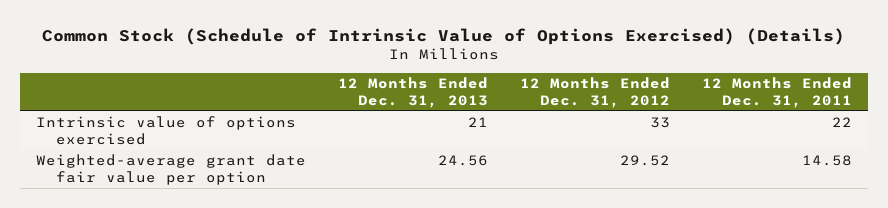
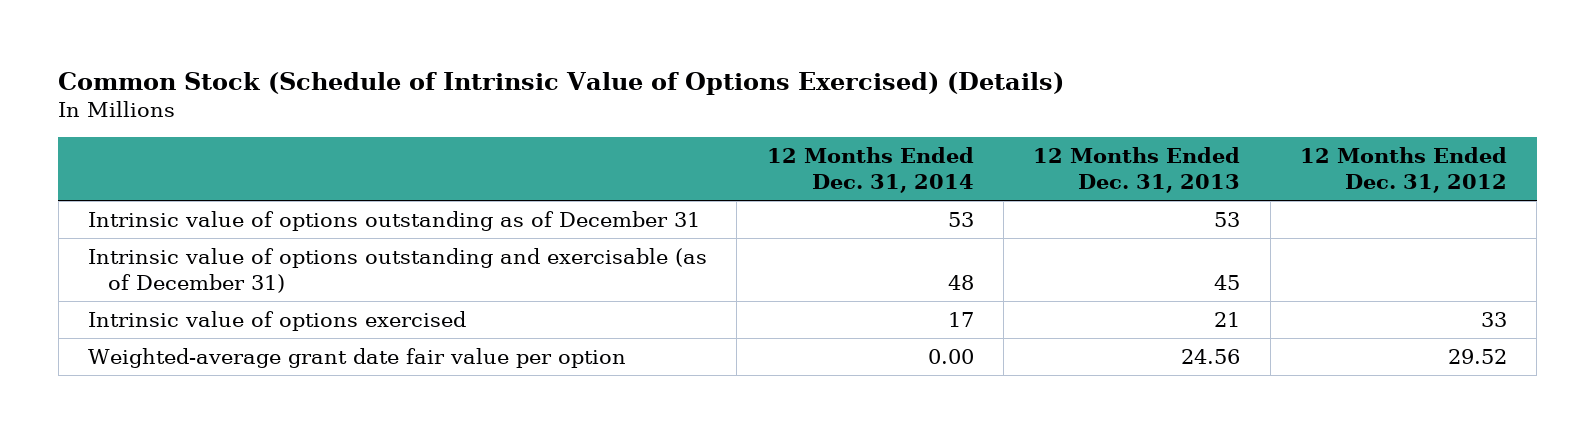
- | 12 Months Ended Dec. 31, 2013 | 12 Months Ended Dec. 31, 2012 | 12 Months Ended Dec. 31, 2011
+ | 12 Months Ended Dec. 31, 2014 | 12 Months Ended Dec. 31, 2013 | 12 Months Ended Dec. 31, 2012
+ Intrinsic value of options outstanding as of December 31 | 53 | 53 |
+ Intrinsic value of options outstanding and exercisable (as of December 31) | 48 | 45 |

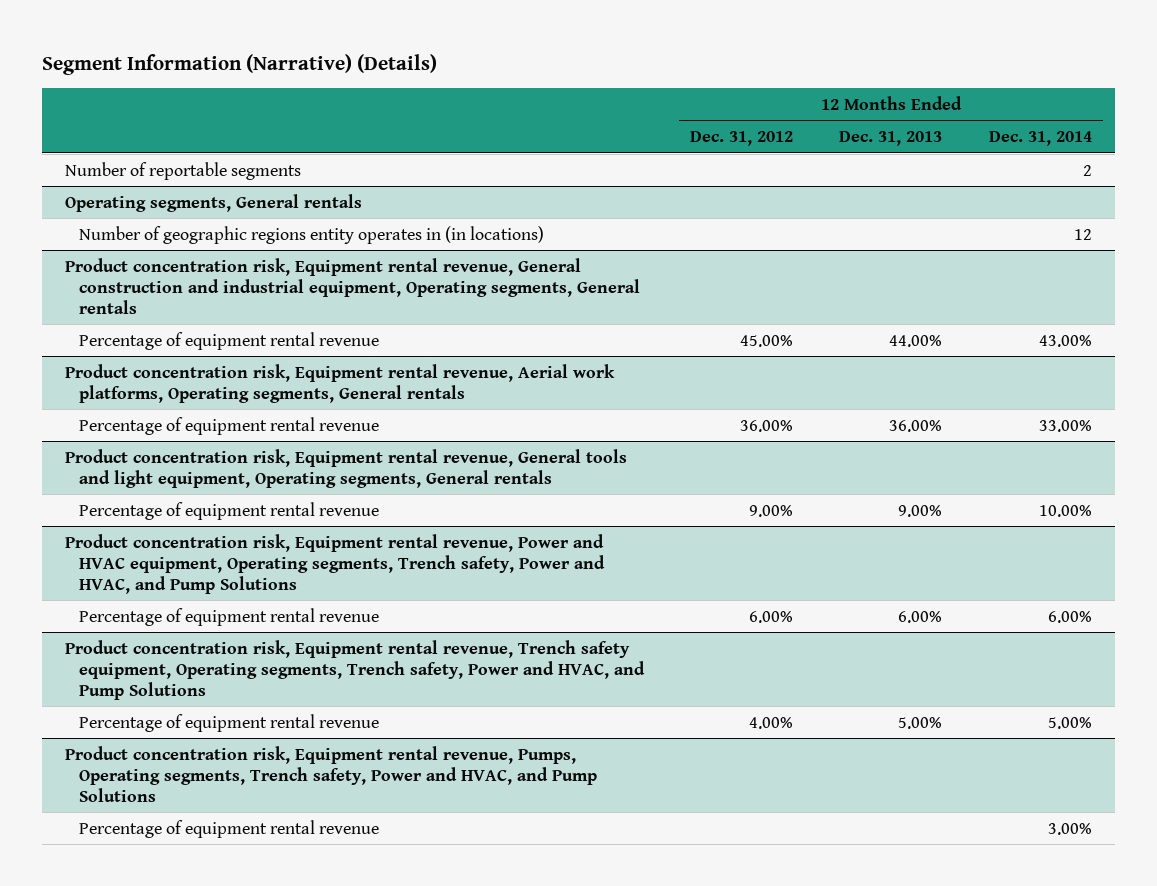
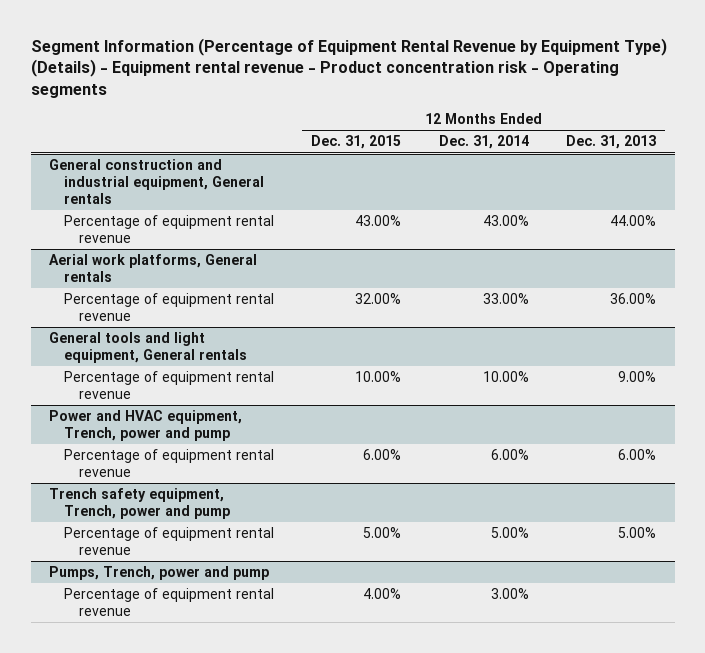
- Segment Information (Narrative) (Details)
+ Segment Information (Percentage of Equipment Rental Revenue by Equipment Type) (Details) - Equipment rental revenue - Product concentration risk - Operating segments
- | 12 Months Ended Dec. 31, 2012 | 12 Months Ended Dec. 31, 2013 | 12 Months Ended Dec. 31, 2014
+ | 12 Months Ended Dec. 31, 2015 | 12 Months Ended Dec. 31, 2014 | 12 Months Ended Dec. 31, 2013
- Number of reportable segments | | | 2
- Operating segments, General rentals
- Number of geographic regions entity operates in (in locations) | | | 12
- Product concentration risk, Equipment rental revenue, General construction and industrial equipment, Operating segments, General rentals
+ General construction and industrial equipment, General rentals
- Product concentration risk, Equipment rental revenue, Aerial work platforms, Operating segments, General rentals
+ Aerial work platforms, General rentals
- Product concentration risk, Equipment rental revenue, General tools and light equipment, Operating segments, General rentals
+ General tools and light equipment, General rentals
- Product concentration risk, Equipment rental revenue, Power and HVAC equipment, Operating segments, Trench safety, Power and HVAC, and Pump Solutions
+ Power and HVAC equipment, Trench, power and pump
- Product concentration risk, Equipment rental revenue, Trench safety equipment, Operating segments, Trench safety, Power and HVAC, and Pump Solutions
+ Trench safety equipment, Trench, power and pump
- Product concentration risk, Equipment rental revenue, Pumps, Operating segments, Trench safety, Power and HVAC, and Pump Solutions
+ Pumps, Trench, power and pump

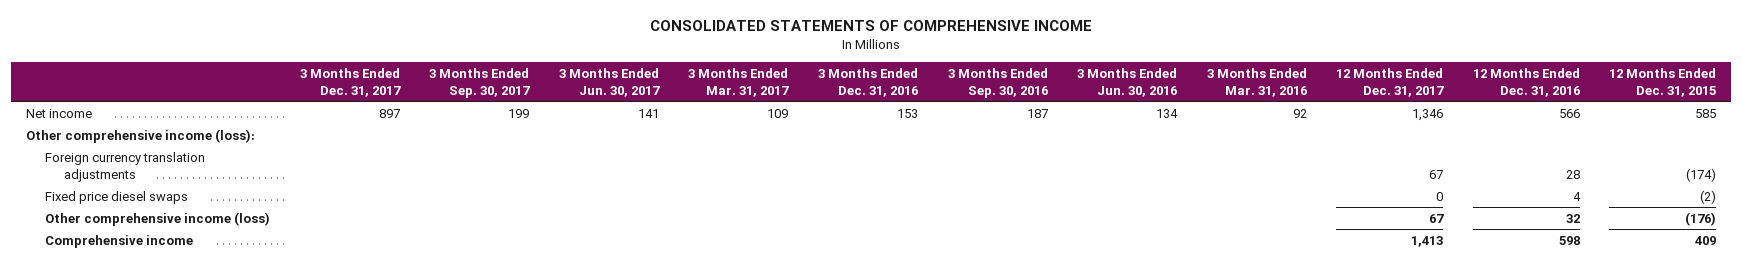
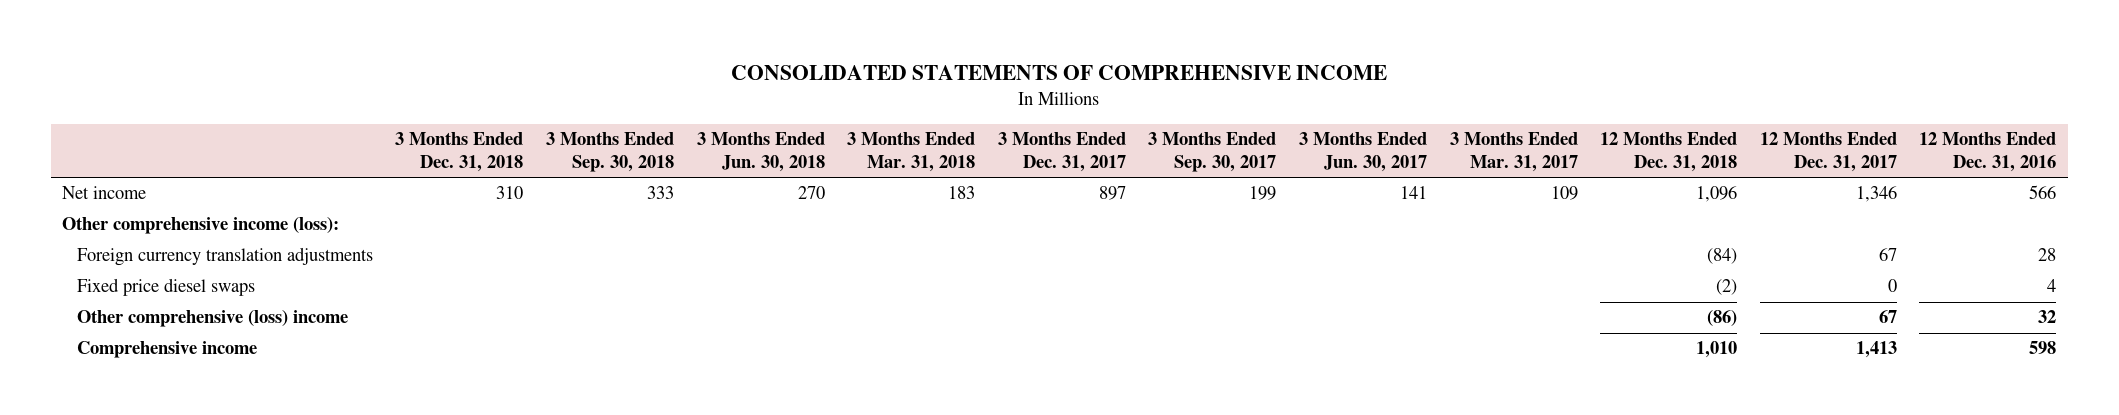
- | 3 Months Ended Dec. 31, 2017 | 3 Months Ended Sep. 30, 2017 | 3 Months Ended Jun. 30, 2017 | 3 Months Ended Mar. 31, 2017 | 3 Months Ended Dec. 31, 2016 | 3 Months Ended Sep. 30, 2016 | 3 Months Ended Jun. 30, 2016 | 3 Months Ended Mar. 31, 2016 | 12 Months Ended Dec. 31, 2017 | 12 Months Ended Dec. 31, 2016 | 12 Months Ended Dec. 31, 2015
+ | 3 Months Ended Dec. 31, 2018 | 3 Months Ended Sep. 30, 2018 | 3 Months Ended Jun. 30, 2018 | 3 Months Ended Mar. 31, 2018 | 3 Months Ended Dec. 31, 2017 | 3 Months Ended Sep. 30, 2017 | 3 Months Ended Jun. 30, 2017 | 3 Months Ended Mar. 31, 2017 | 12 Months Ended Dec. 31, 2018 | 12 Months Ended Dec. 31, 2017 | 12 Months Ended Dec. 31, 2016
- Other comprehensive income (loss) | | | | | | | | | 67 | 32 | (176)
+ Other comprehensive (loss) income | | | | | | | | | (86) | 67 | 32

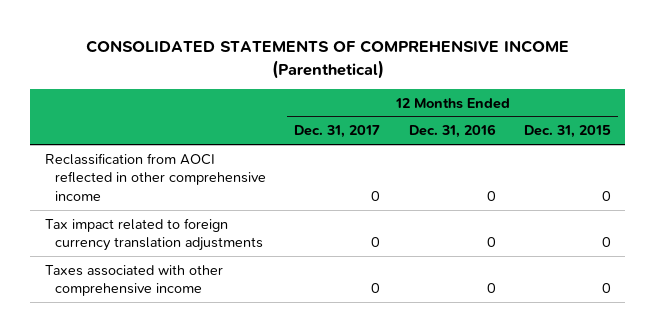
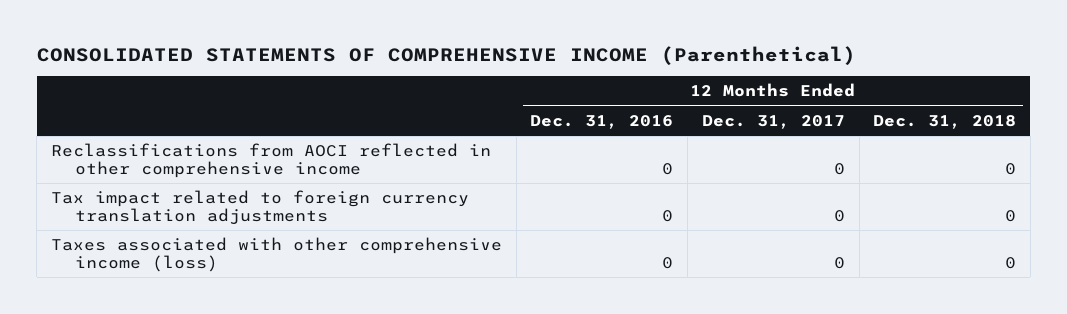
- | 12 Months Ended Dec. 31, 2017 | 12 Months Ended Dec. 31, 2016 | 12 Months Ended Dec. 31, 2015
+ | 12 Months Ended Dec. 31, 2016 | 12 Months Ended Dec. 31, 2017 | 12 Months Ended Dec. 31, 2018
- Reclassification from AOCI reflected in other comprehensive income | 0 | 0 | 0
+ Reclassifications from AOCI reflected in other comprehensive income | 0 | 0 | 0
- Taxes associated with other comprehensive income | 0 | 0 | 0
+ Taxes associated with other comprehensive income (loss) | 0 | 0 | 0

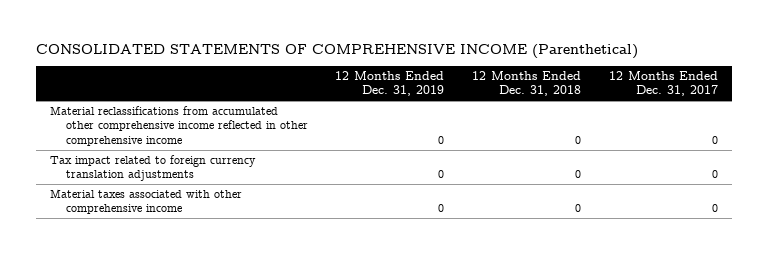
- | 12 Months Ended Dec. 31, 2016 | 12 Months Ended Dec. 31, 2017 | 12 Months Ended Dec. 31, 2018
+ | 12 Months Ended Dec. 31, 2019 | 12 Months Ended Dec. 31, 2018 | 12 Months Ended Dec. 31, 2017
- Reclassifications from AOCI reflected in other comprehensive income | 0 | 0 | 0
+ Material reclassifications from accumulated other comprehensive income reflected in other comprehensive income | 0 | 0 | 0
- Taxes associated with other comprehensive income (loss) | 0 | 0 | 0
+ Material taxes associated with other comprehensive income | 0 | 0 | 0

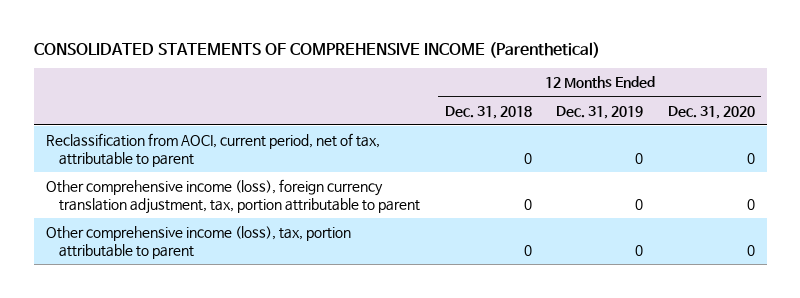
- | 12 Months Ended Dec. 31, 2019 | 12 Months Ended Dec. 31, 2018 | 12 Months Ended Dec. 31, 2017
+ | 12 Months Ended Dec. 31, 2018 | 12 Months Ended Dec. 31, 2019 | 12 Months Ended Dec. 31, 2020
- Material reclassifications from accumulated other comprehensive income reflected in other comprehensive income | 0 | 0 | 0
- Tax impact related to foreign currency translation adjustments | 0 | 0 | 0
- Material taxes associated with other comprehensive income | 0 | 0 | 0
+ Reclassification from AOCI, current period, net of tax, attributable to parent | 0 | 0 | 0
+ Other comprehensive income (loss), foreign currency translation adjustment, tax, portion attributable to parent | 0 | 0 | 0
+ Other comprehensive income (loss), tax, portion attributable to parent | 0 | 0 | 0

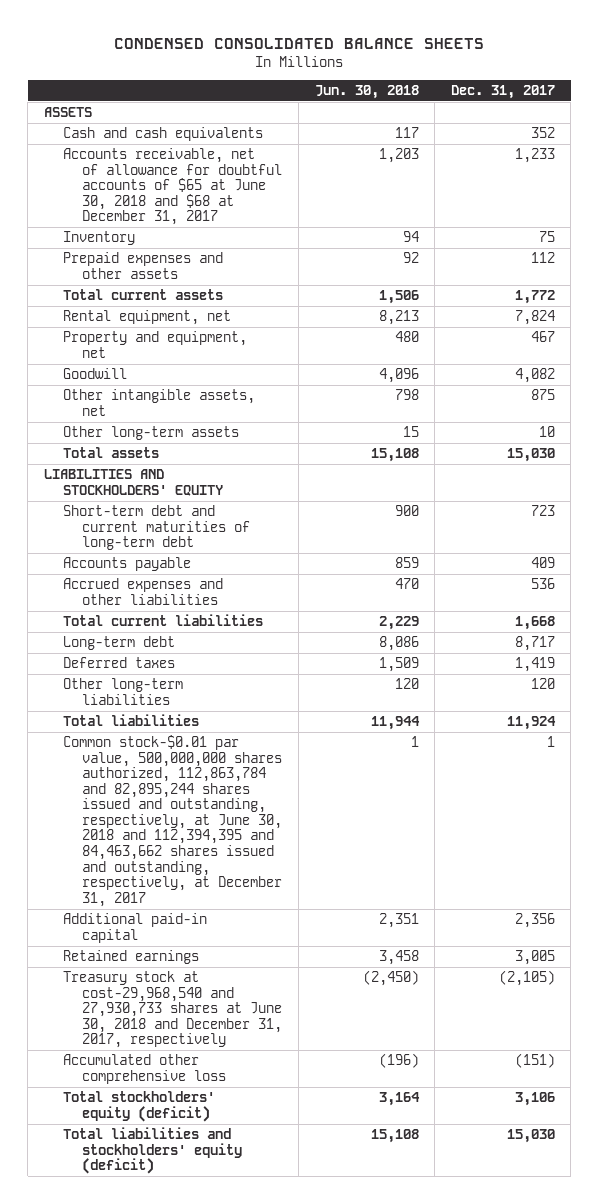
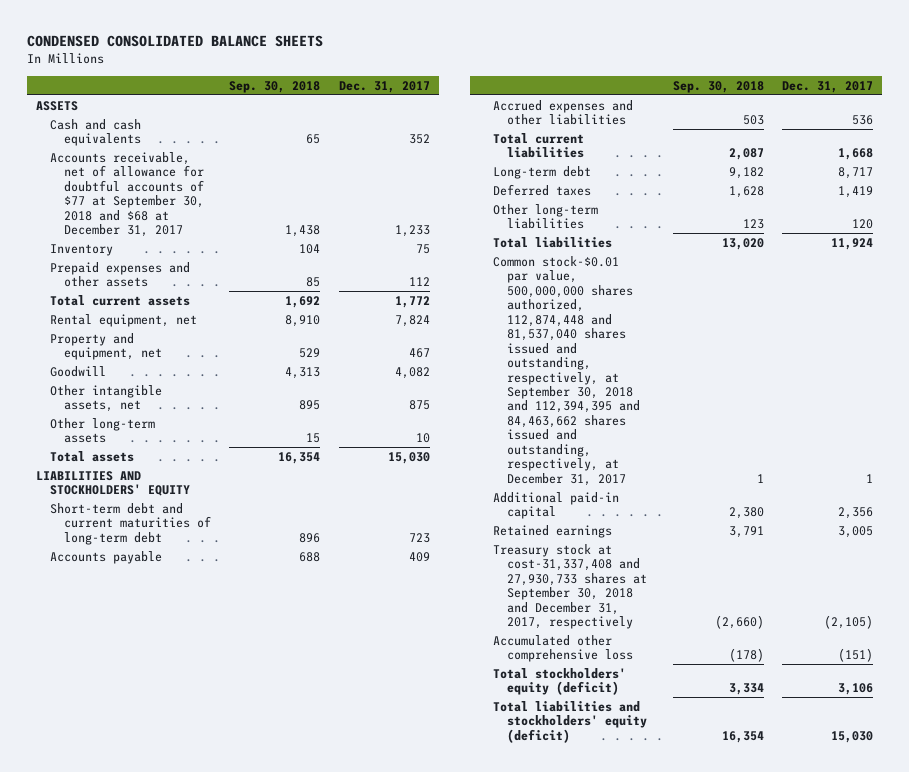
- | Jun. 30, 2018 | Dec. 31, 2017
+ | Sep. 30, 2018 | Dec. 31, 2017
- Accounts receivable, net of allowance for doubtful accounts of $65 at June 30, 2018 and $68 at December 31, 2017 | 1,203 | 1,233
+ Accounts receivable, net of allowance for doubtful accounts of $77 at September 30, 2018 and $68 at December 31, 2017 | 1,438 | 1,233
- Common stock-$0.01 par value, 500,000,000 shares authorized, 112,863,784 and 82,895,244 shares issued and outstanding, respectively, at June 30, 2018 and 112,394,395 and 84,463,662 shares issued and outstanding, respectively, at December 31, 2017 | 1 | 1
+ Common stock-$0.01 par value, 500,000,000 shares authorized, 112,874,448 and 81,537,040 shares issued and outstanding, respectively, at September 30, 2018 and 112,394,395 and 84,463,662 shares issued and outstanding, respectively, at December 31, 2017 | 1 | 1
- Treasury stock at cost-29,968,540 and 27,930,733 shares at June 30, 2018 and December 31, 2017, respectively | (2,450) | (2,105)
+ Treasury stock at cost-31,337,408 and 27,930,733 shares at September 30, 2018 and December 31, 2017, respectively | (2,660) | (2,105)

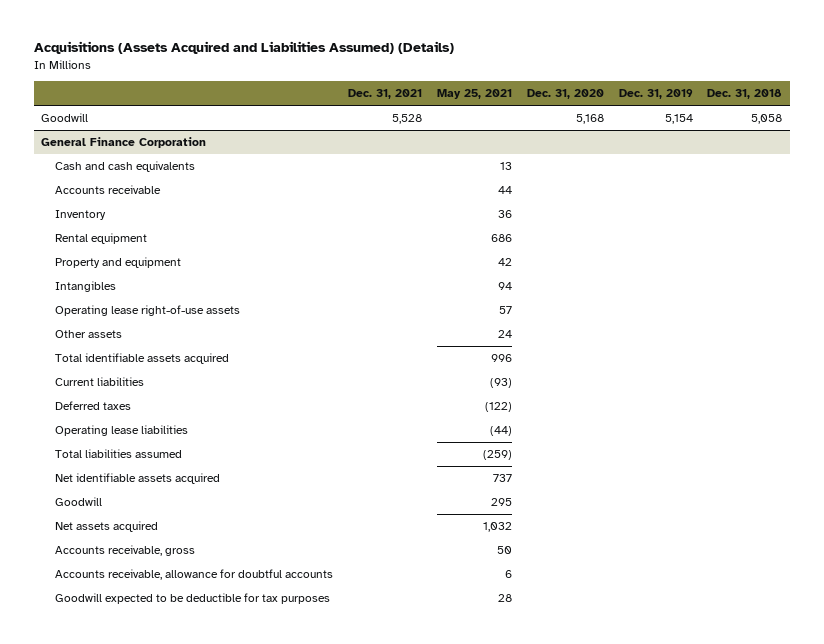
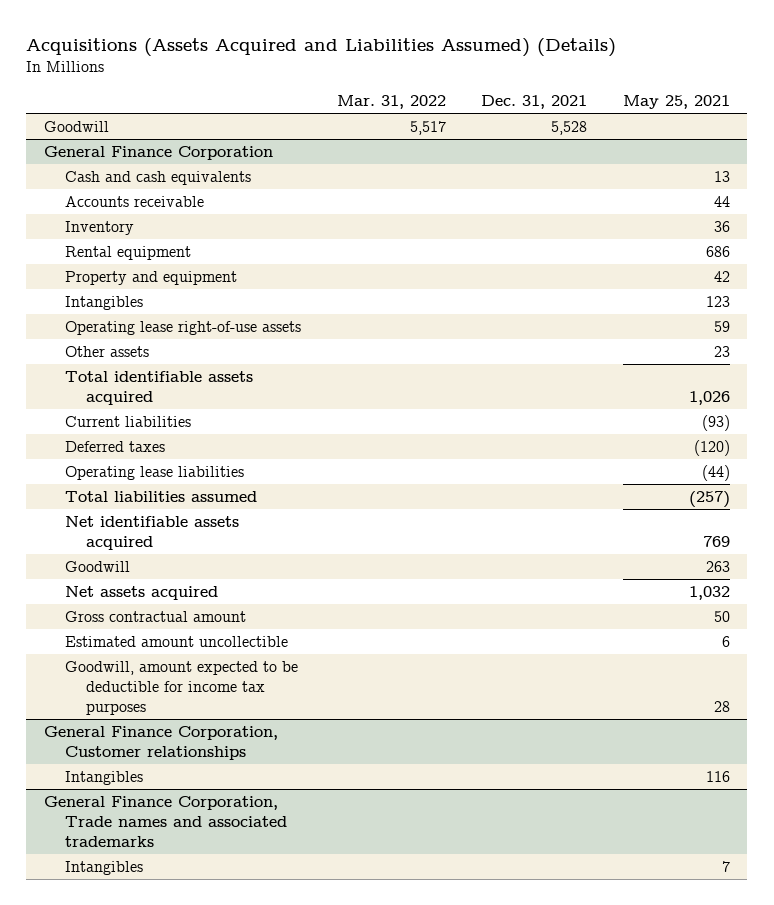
- | Dec. 31, 2021 | May 25, 2021 | Dec. 31, 2020 | Dec. 31, 2019 | Dec. 31, 2018
+ | Mar. 31, 2022 | Dec. 31, 2021 | May 25, 2021
@ General Finance Corporation
- Intangibles | | 94 | | |
- Operating lease right-of-use assets | | 57 | | |
- Other assets | | 24 | | |
- Total identifiable assets acquired | | 996 | | |
+ Intangibles | | | 123
+ Operating lease right-of-use assets | | | 59
+ Other assets | | | 23
+ Total identifiable assets acquired | | | 1,026
- Deferred taxes | | (122) | | |
+ Deferred taxes | | | (120)
- Total liabilities assumed | | (259) | | |
- Net identifiable assets acquired | | 737 | | |
- Goodwill | | 295 | | |
+ Total liabilities assumed | | | (257)
+ Net identifiable assets acquired | | | 769
+ Goodwill | | | 263
- Accounts receivable, gross | | 50 | | |
- Accounts receivable, allowance for doubtful accounts | | 6 | | |
- Goodwill expected to be deductible for tax purposes | | 28 | | |
+ Gross contractual amount | | | 50
+ Estimated amount uncollectible | | | 6
+ Goodwill, amount expected to be deductible for income tax purposes | | | 28
+ General Finance Corporation, Customer relationships
+ Intangibles | | | 116
+ General Finance Corporation, Trade names and associated trademarks
+ Intangibles | | | 7

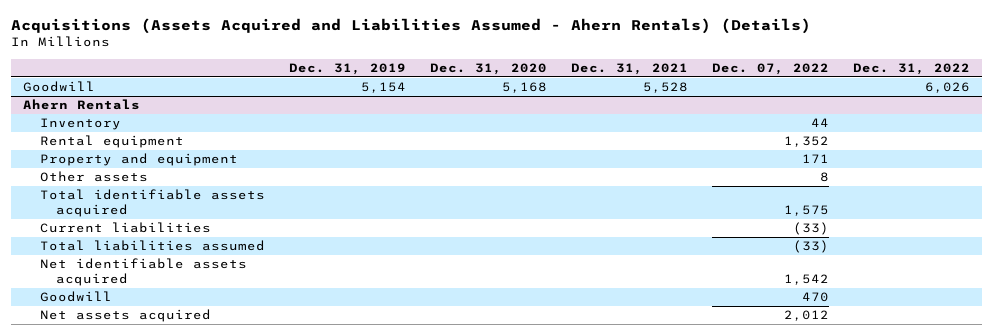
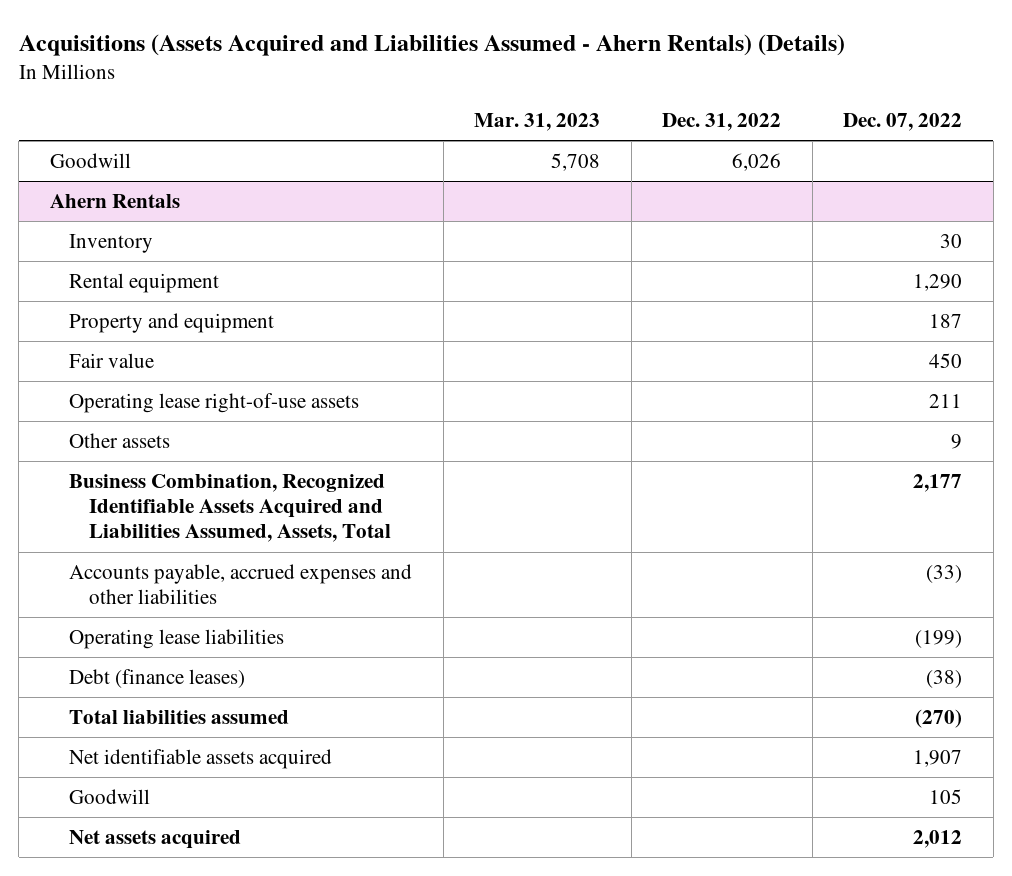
- | Dec. 31, 2019 | Dec. 31, 2020 | Dec. 31, 2021 | Dec. 07, 2022 | Dec. 31, 2022
+ | Mar. 31, 2023 | Dec. 31, 2022 | Dec. 07, 2022
@ Ahern Rentals
- Inventory | | | | 44 |
- Rental equipment | | | | 1,352 |
- Property and equipment | | | | 171 |
- Other assets | | | | 8 |
- Total identifiable assets acquired | | | | 1,575 |
- Current liabilities | | | | (33) |
- Total liabilities assumed | | | | (33) |
- Net identifiable assets acquired | | | | 1,542 |
- Goodwill | | | | 470 |
+ Inventory | | | 30
+ Rental equipment | | | 1,290
+ Property and equipment | | | 187
+ Fair value | | | 450
+ Operating lease right-of-use assets | | | 211
+ Other assets | | | 9
+ Business Combination, Recognized Identifiable Assets Acquired and Liabilities Assumed, Assets, Total | | | 2,177
+ Accounts payable, accrued expenses and other liabilities | | | (33)
+ Operating lease liabilities | | | (199)
+ Debt (finance leases) | | | (38)
+ Total liabilities assumed | | | (270)
+ Net identifiable assets acquired | | | 1,907
+ Goodwill | | | 105

